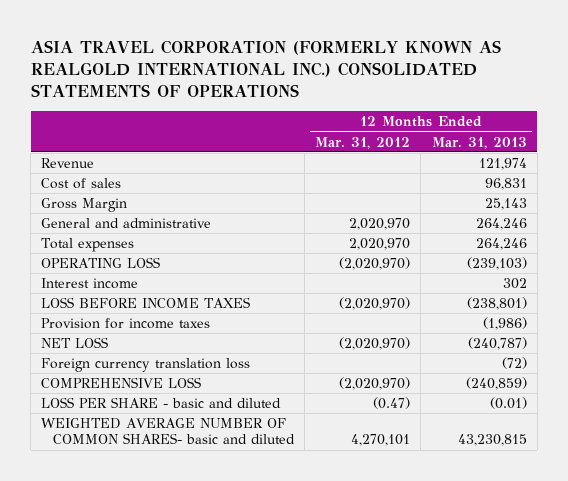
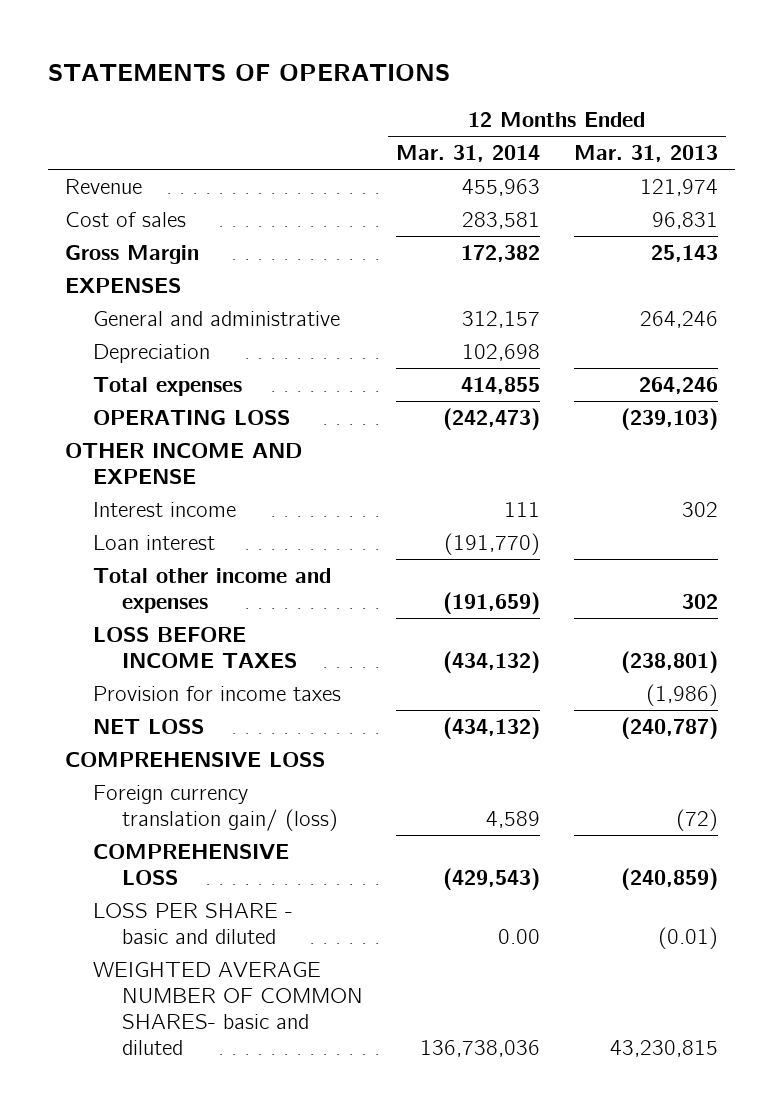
- ASIA TRAVEL CORPORATION (FORMERLY KNOWN AS REALGOLD INTERNATIONAL INC.) CONSOLIDATED STATEMENTS OF OPERATIONS
+ STATEMENTS OF OPERATIONS
- | 12 Months Ended Mar. 31, 2012 | 12 Months Ended Mar. 31, 2013
+ | 12 Months Ended Mar. 31, 2014 | 12 Months Ended Mar. 31, 2013
+ EXPENSES
+ Depreciation | 102,698 |
+ OTHER INCOME AND EXPENSE
+ Loan interest | (191,770) |
+ Total other income and expenses | (191,659) | 302
- Foreign currency translation loss | | (72)
+ COMPREHENSIVE LOSS
+ Foreign currency translation gain/ (loss) | 4,589 | (72)

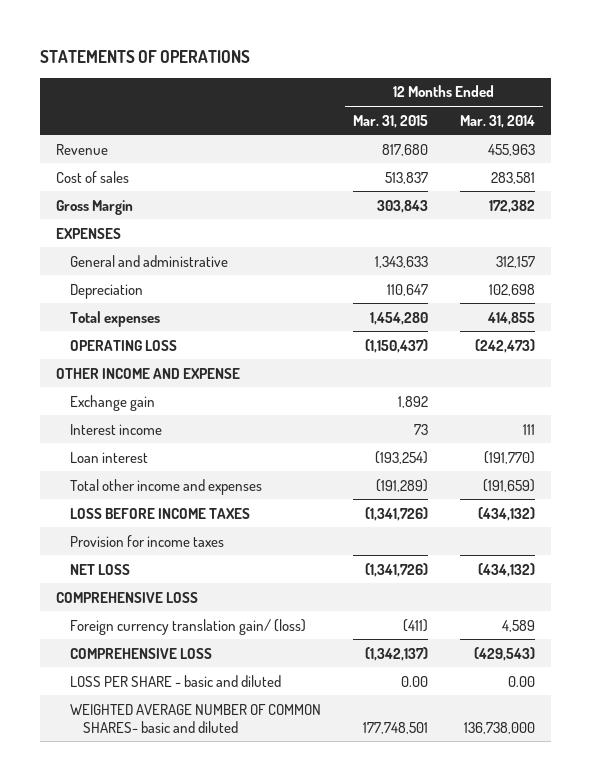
- | 12 Months Ended Mar. 31, 2014 | 12 Months Ended Mar. 31, 2013
+ | 12 Months Ended Mar. 31, 2015 | 12 Months Ended Mar. 31, 2014
+ Exchange gain | 1,892 |
- WEIGHTED AVERAGE NUMBER OF COMMON SHARES- basic and diluted | 136,738,036 | 43,230,815
+ WEIGHTED AVERAGE NUMBER OF COMMON SHARES- basic and diluted | 177,748,501 | 136,738,000

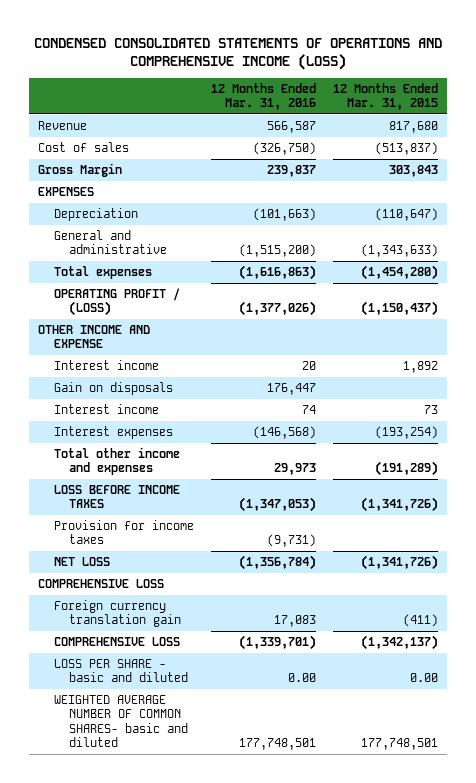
- STATEMENTS OF OPERATIONS
+ CONDENSED CONSOLIDATED STATEMENTS OF OPERATIONS AND COMPREHENSIVE INCOME (LOSS)
- | 12 Months Ended Mar. 31, 2015 | 12 Months Ended Mar. 31, 2014
+ | 12 Months Ended Mar. 31, 2016 | 12 Months Ended Mar. 31, 2015
- Cost of sales | 513,837 | 283,581
+ Cost of sales | (326,750) | (513,837)
- General and administrative | 1,343,633 | 312,157
- Depreciation | 110,647 | 102,698
- Total expenses | 1,454,280 | 414,855
- OPERATING LOSS | (1,150,437) | (242,473)
+ Depreciation | (101,663) | (110,647)
+ General and administrative | (1,515,200) | (1,343,633)
+ Total expenses | (1,616,863) | (1,454,280)
+ OPERATING PROFIT / (LOSS) | (1,377,026) | (1,150,437)
- Exchange gain | 1,892 |
+ Interest income | 20 | 1,892
+ Gain on disposals | 176,447 |
- Loan interest | (193,254) | (191,770)
+ Interest expenses | (146,568) | (193,254)
- Foreign currency translation gain/ (loss) | (411) | 4,589
+ Foreign currency translation gain | 17,083 | (411)

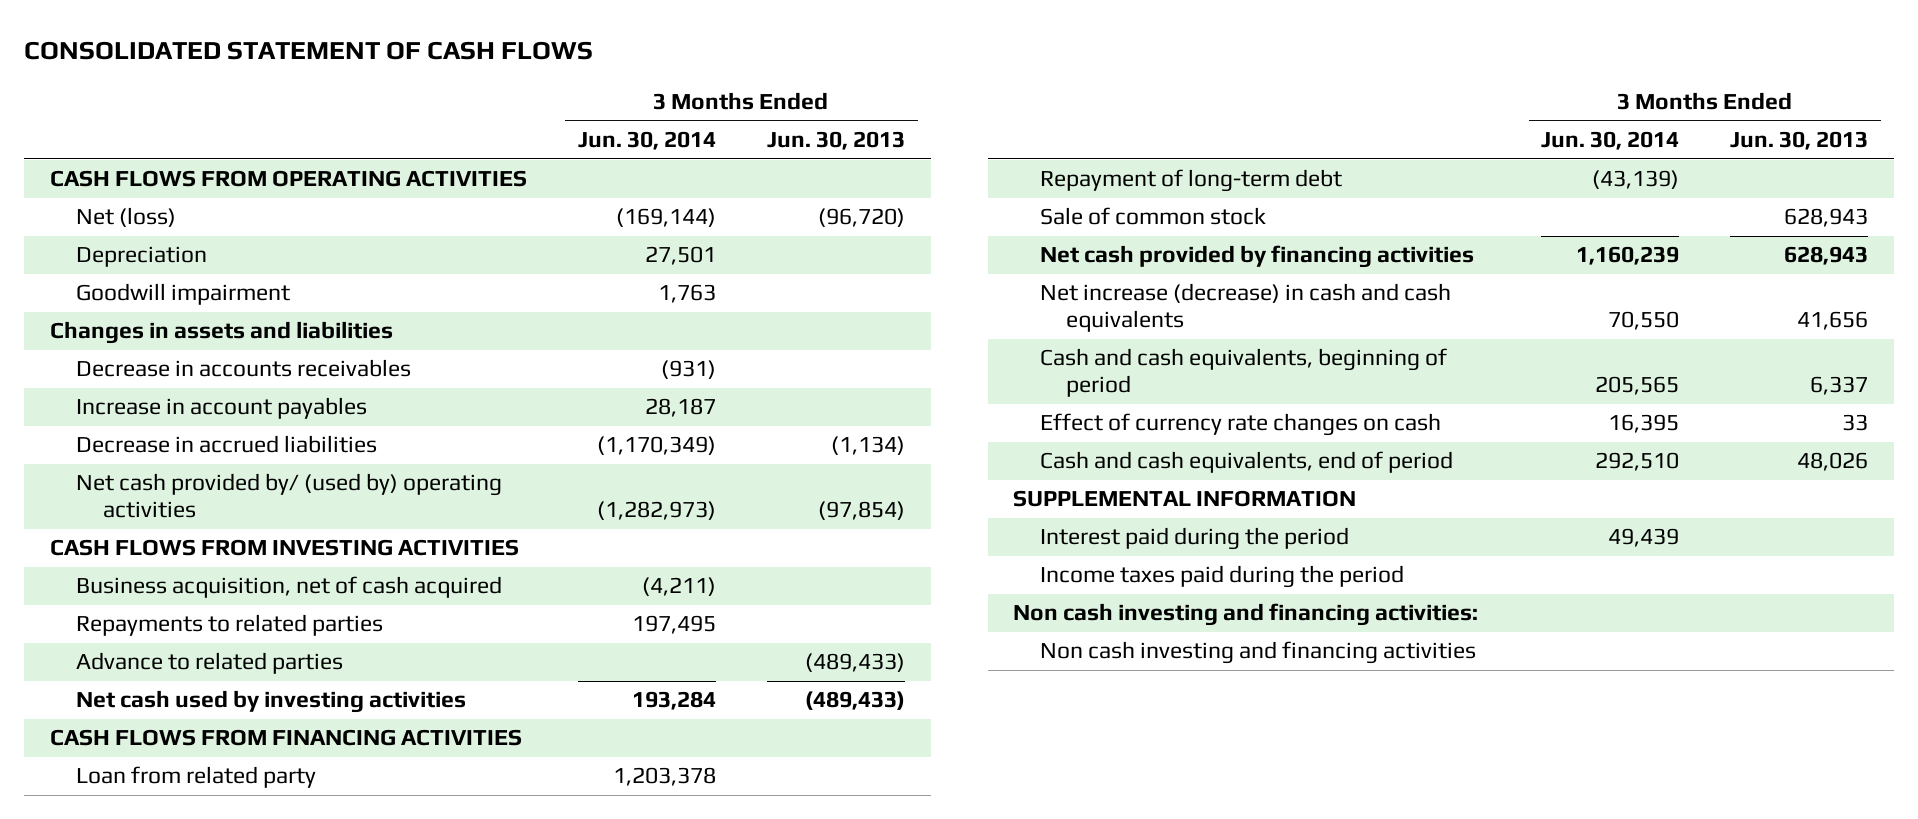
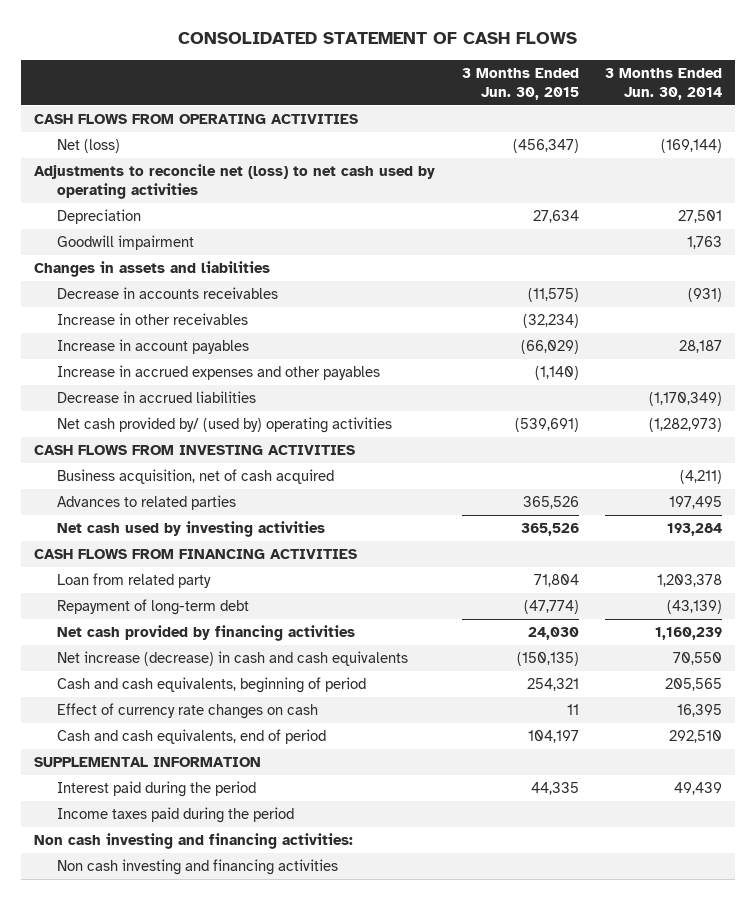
- | 3 Months Ended Jun. 30, 2014 | 3 Months Ended Jun. 30, 2013
+ | 3 Months Ended Jun. 30, 2015 | 3 Months Ended Jun. 30, 2014
+ Adjustments to reconcile net (loss) to net cash used by operating activities
+ Increase in other receivables | (32,234) |
+ Increase in accrued expenses and other payables | (1,140) |
- Repayments to related parties | 197,495 |
- Advance to related parties | | (489,433)
+ Advances to related parties | 365,526 | 197,495
- Sale of common stock | | 628,943

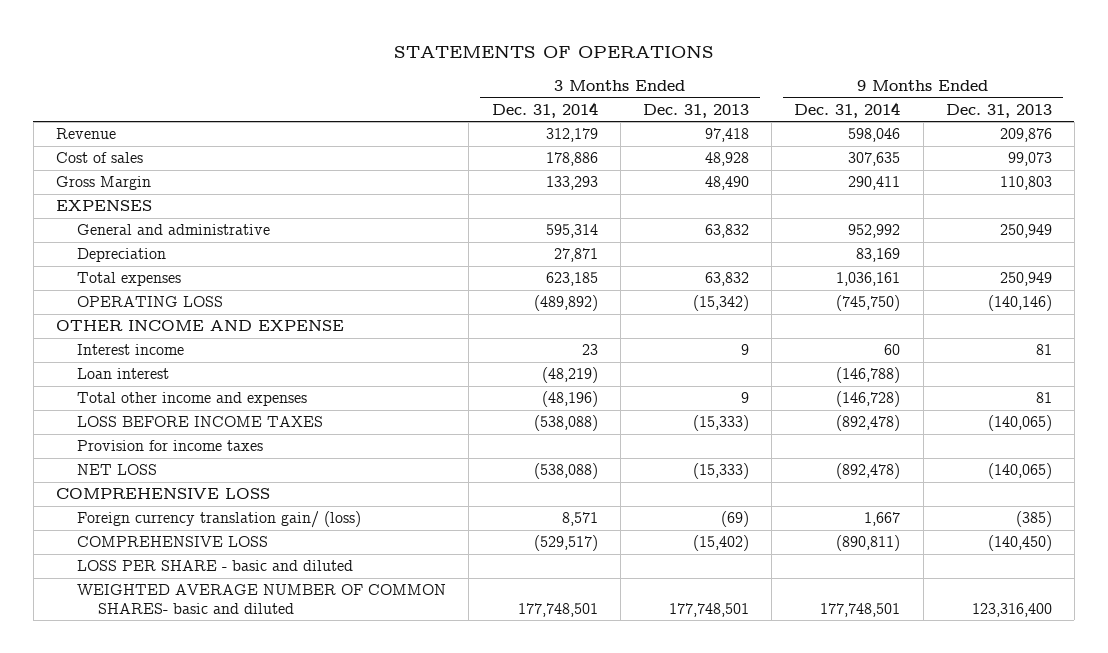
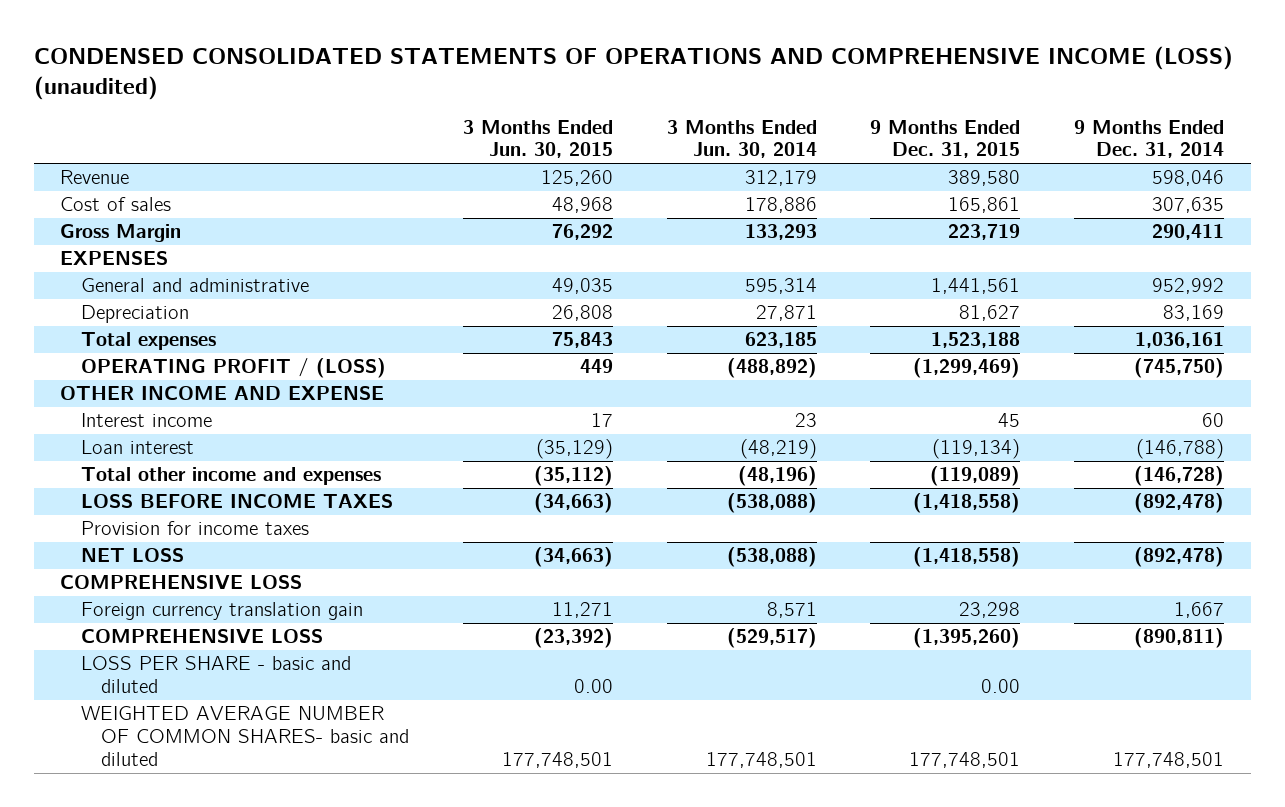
- STATEMENTS OF OPERATIONS
+ CONDENSED CONSOLIDATED STATEMENTS OF OPERATIONS AND COMPREHENSIVE INCOME (LOSS) (unaudited)
- | 3 Months Ended Dec. 31, 2014 | 3 Months Ended Dec. 31, 2013 | 9 Months Ended Dec. 31, 2014 | 9 Months Ended Dec. 31, 2013
+ | 3 Months Ended Jun. 30, 2015 | 3 Months Ended Jun. 30, 2014 | 9 Months Ended Dec. 31, 2015 | 9 Months Ended Dec. 31, 2014
- OPERATING LOSS | (489,892) | (15,342) | (745,750) | (140,146)
+ OPERATING PROFIT / (LOSS) | 449 | (488,892) | (1,299,469) | (745,750)
- Foreign currency translation gain/ (loss) | 8,571 | (69) | 1,667 | (385)
+ Foreign currency translation gain | 11,271 | 8,571 | 23,298 | 1,667

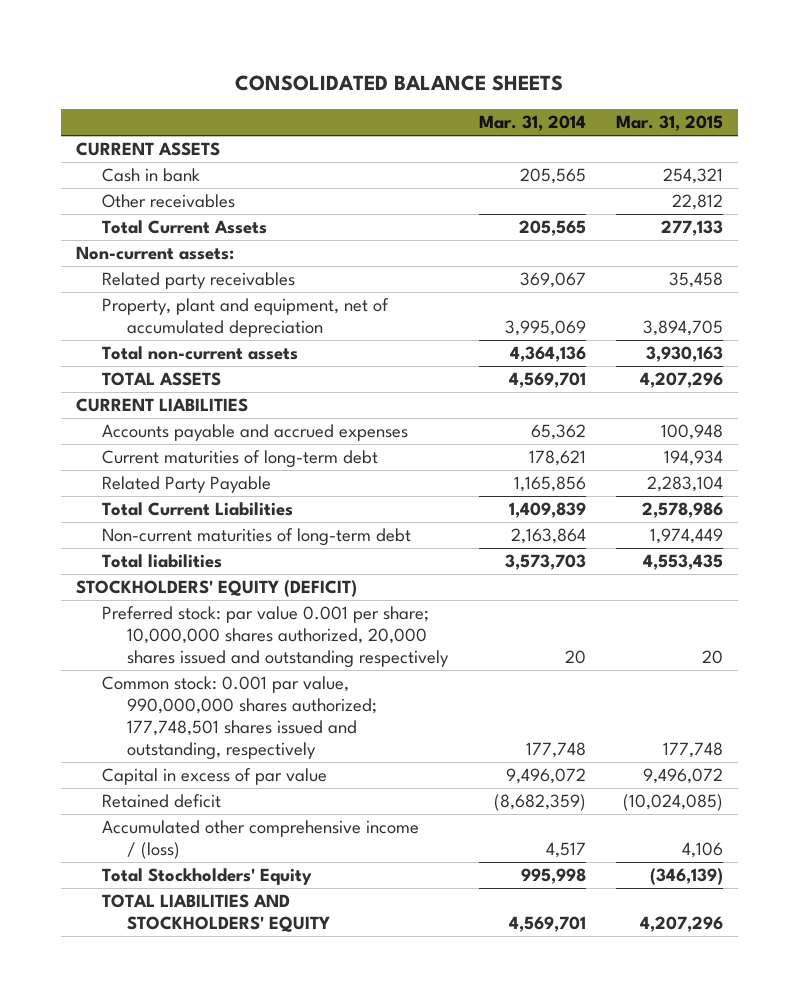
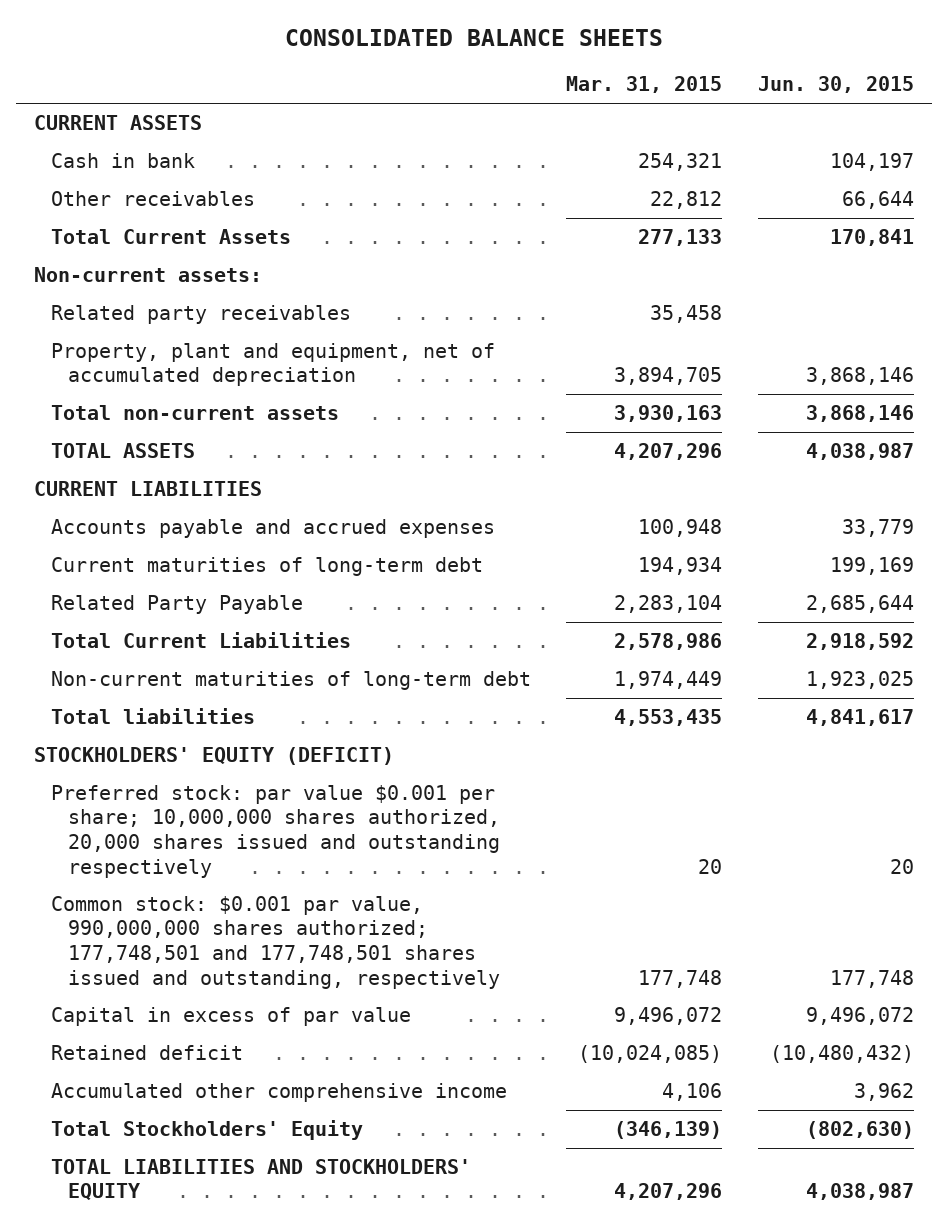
- | Mar. 31, 2014 | Mar. 31, 2015
+ | Mar. 31, 2015 | Jun. 30, 2015
- Preferred stock: par value 0.001 per share; 10,000,000 shares authorized, 20,000 shares issued and outstanding respectively | 20 | 20
- Common stock: 0.001 par value, 990,000,000 shares authorized; 177,748,501 shares issued and outstanding, respectively | 177,748 | 177,748
+ Preferred stock: par value $0.001 per share; 10,000,000 shares authorized, 20,000 shares issued and outstanding respectively | 20 | 20
+ Common stock: $0.001 par value, 990,000,000 shares authorized; 177,748,501 and 177,748,501 shares issued and outstanding, respectively | 177,748 | 177,748
- Accumulated other comprehensive income / (loss) | 4,517 | 4,106
+ Accumulated other comprehensive income | 4,106 | 3,962

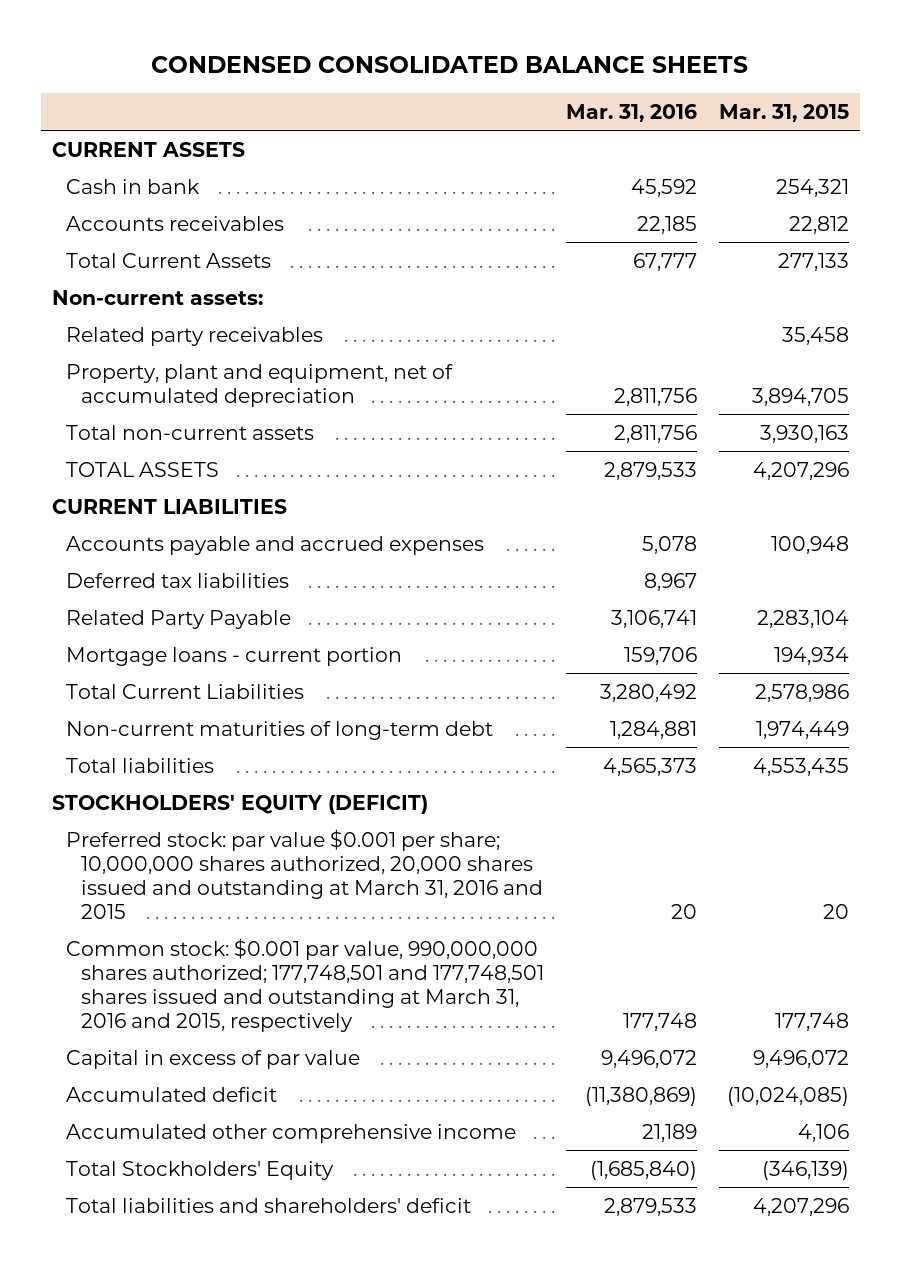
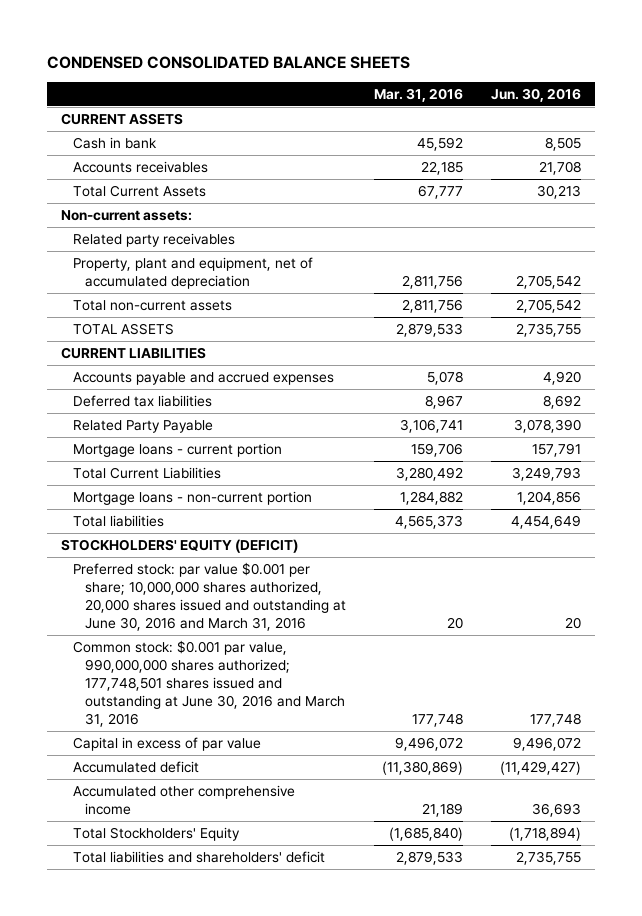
- | Mar. 31, 2016 | Mar. 31, 2015
+ | Mar. 31, 2016 | Jun. 30, 2016
- Non-current maturities of long-term debt | 1,284,881 | 1,974,449
+ Mortgage loans - non-current portion | 1,284,882 | 1,204,856
- Preferred stock: par value $0.001 per share; 10,000,000 shares authorized, 20,000 shares issued and outstanding at March 31, 2016 and 2015 | 20 | 20
- Common stock: $0.001 par value, 990,000,000 shares authorized; 177,748,501 and 177,748,501 shares issued and outstanding at March 31, 2016 and 2015, respectively | 177,748 | 177,748
+ Preferred stock: par value $0.001 per share; 10,000,000 shares authorized, 20,000 shares issued and outstanding at June 30, 2016 and March 31, 2016 | 20 | 20
+ Common stock: $0.001 par value, 990,000,000 shares authorized; 177,748,501 shares issued and outstanding at June 30, 2016 and March 31, 2016 | 177,748 | 177,748

